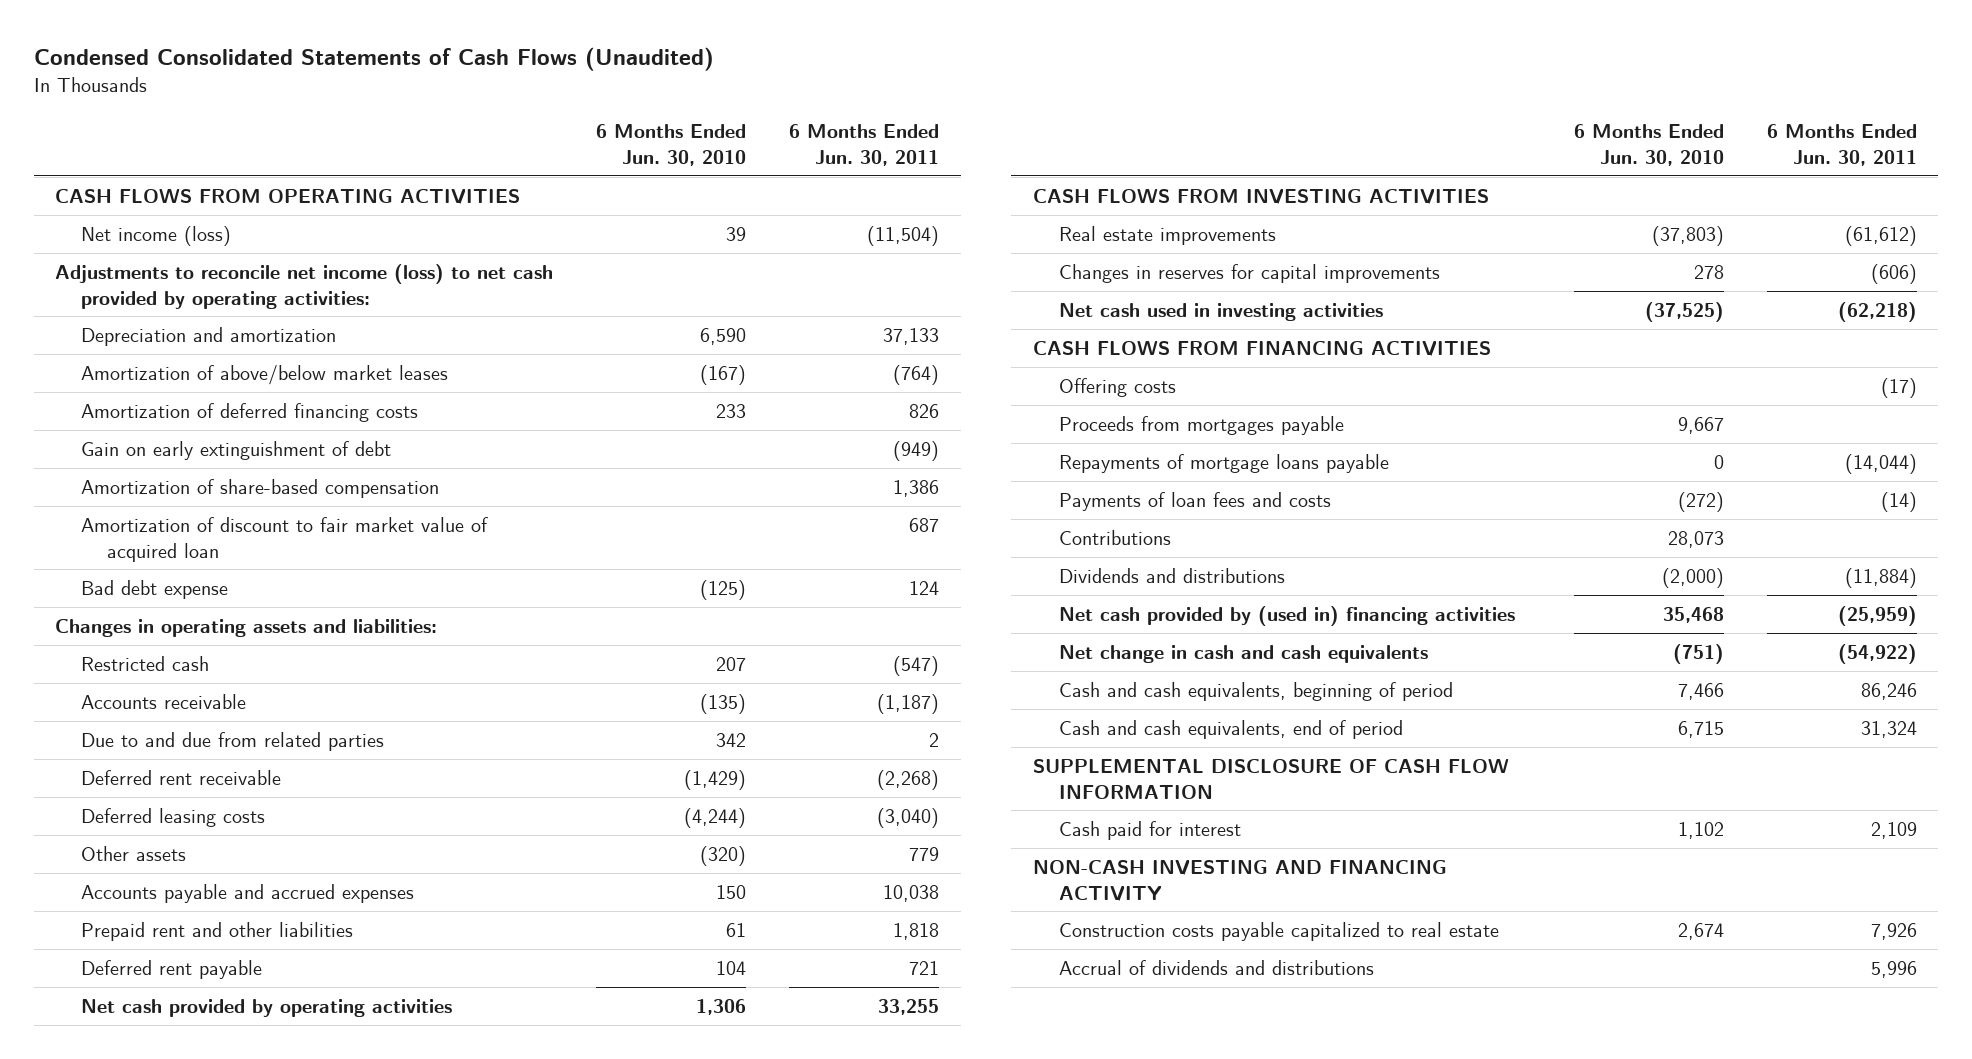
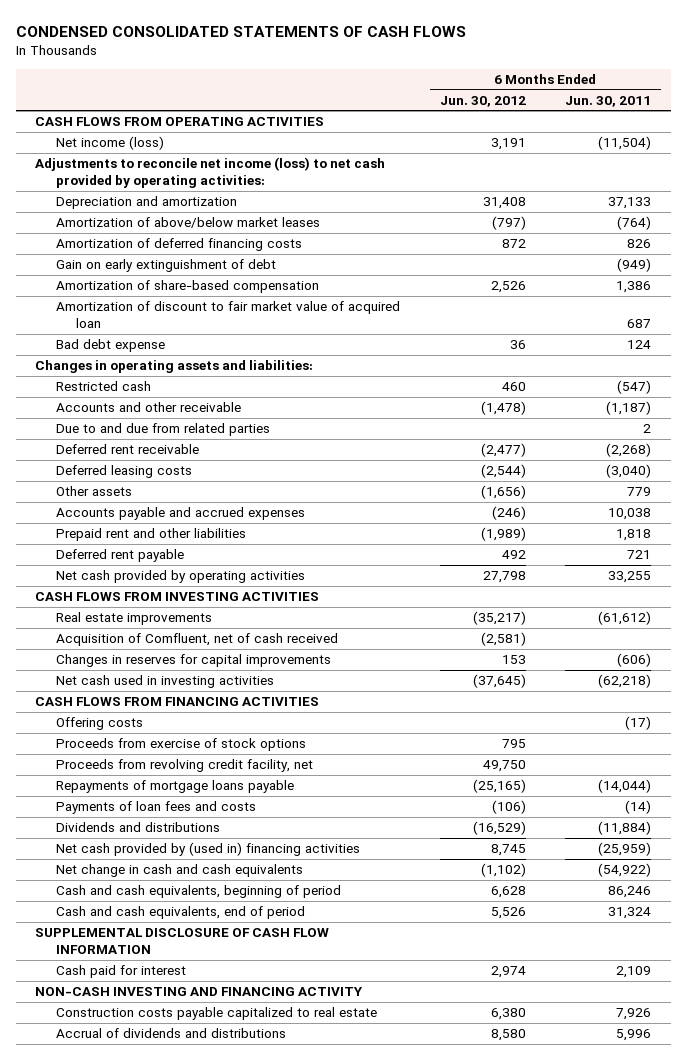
- Condensed Consolidated Statements of Cash Flows (Unaudited)
+ CONDENSED CONSOLIDATED STATEMENTS OF CASH FLOWS
- | 6 Months Ended Jun. 30, 2010 | 6 Months Ended Jun. 30, 2011
+ | 6 Months Ended Jun. 30, 2012 | 6 Months Ended Jun. 30, 2011
- Accounts receivable | (135) | (1,187)
+ Accounts and other receivable | (1,478) | (1,187)
+ Acquisition of Comfluent, net of cash received | (2,581) |
- Proceeds from mortgages payable | 9,667 |
+ Proceeds from exercise of stock options | 795 |
+ Proceeds from revolving credit facility, net | 49,750 |
- Contributions | 28,073 |

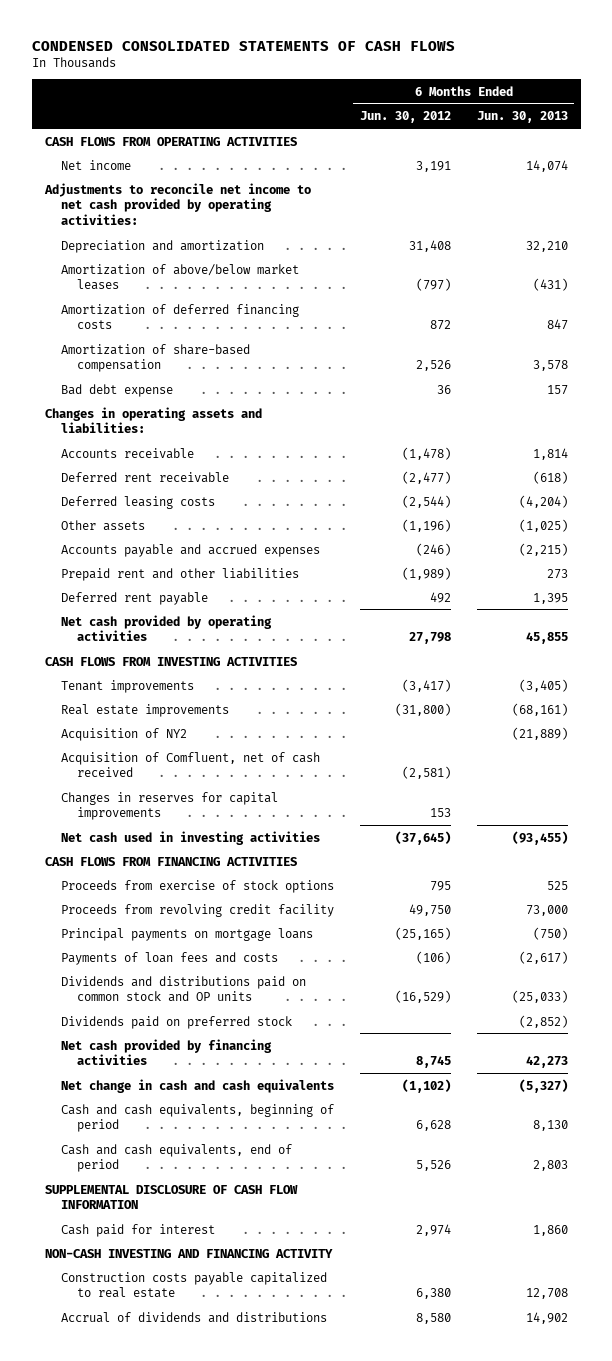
- | 6 Months Ended Jun. 30, 2012 | 6 Months Ended Jun. 30, 2011
+ | 6 Months Ended Jun. 30, 2012 | 6 Months Ended Jun. 30, 2013
- Net income (loss) | 3,191 | (11,504)
- Adjustments to reconcile net income (loss) to net cash provided by operating activities:
+ Net income | 3,191 | 14,074
+ Adjustments to reconcile net income to net cash provided by operating activities:
- Gain on early extinguishment of debt | | (949)
- Amortization of discount to fair market value of acquired loan | | 687
- Restricted cash | 460 | (547)
- Accounts and other receivable | (1,478) | (1,187)
- Due to and due from related parties | | 2
+ Accounts receivable | (1,478) | 1,814
- Other assets | (1,656) | 779
+ Other assets | (1,196) | (1,025)
- Real estate improvements | (35,217) | (61,612)
+ Tenant improvements | (3,417) | (3,405)
+ Real estate improvements | (31,800) | (68,161)
+ Acquisition of NY2 | | (21,889)
- Offering costs | | (17)
- Proceeds from revolving credit facility, net | 49,750 |
- Repayments of mortgage loans payable | (25,165) | (14,044)
+ Proceeds from revolving credit facility | 49,750 | 73,000
+ Principal payments on mortgage loans | (25,165) | (750)
- Dividends and distributions | (16,529) | (11,884)
- Net cash provided by (used in) financing activities | 8,745 | (25,959)
+ Dividends and distributions paid on common stock and OP units | (16,529) | (25,033)
+ Dividends paid on preferred stock | | (2,852)
+ Net cash provided by financing activities | 8,745 | 42,273

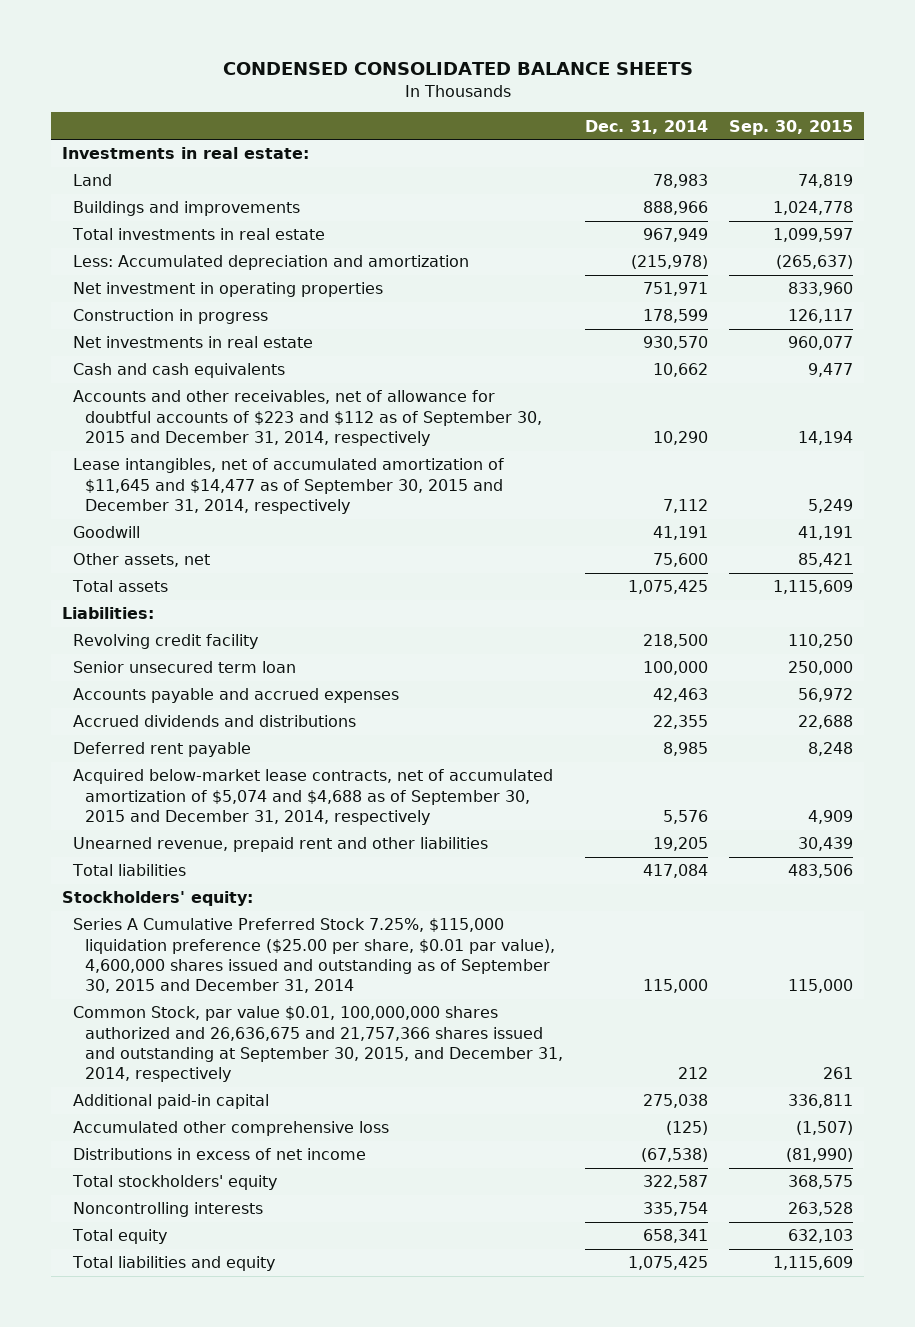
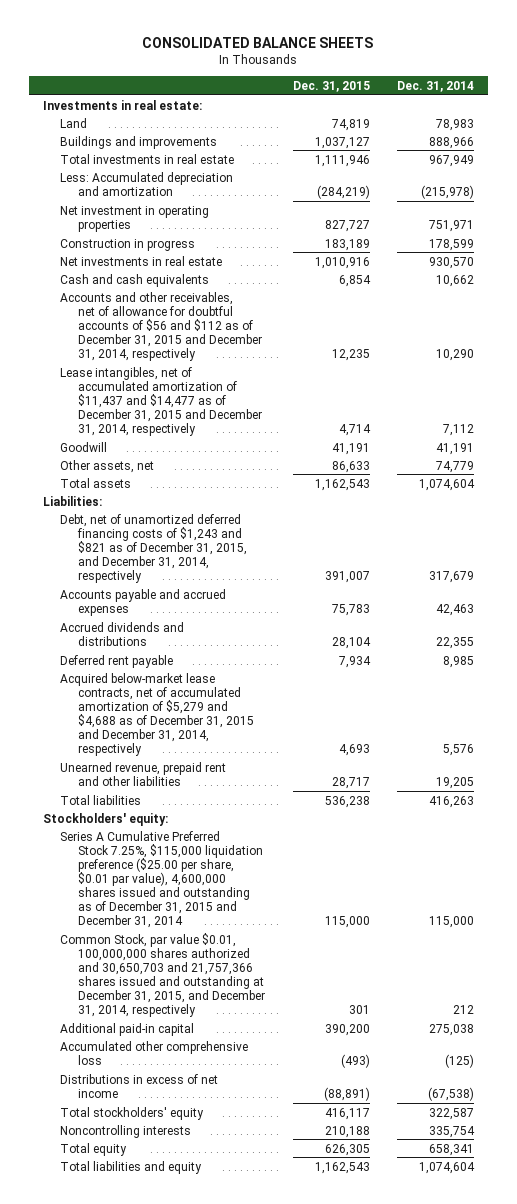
- CONDENSED CONSOLIDATED BALANCE SHEETS
+ CONSOLIDATED BALANCE SHEETS
- | Dec. 31, 2014 | Sep. 30, 2015
+ | Dec. 31, 2015 | Dec. 31, 2014
- Accounts and other receivables, net of allowance for doubtful accounts of $223 and $112 as of September 30, 2015 and December 31, 2014, respectively | 10,290 | 14,194
- Lease intangibles, net of accumulated amortization of $11,645 and $14,477 as of September 30, 2015 and December 31, 2014, respectively | 7,112 | 5,249
+ Accounts and other receivables, net of allowance for doubtful accounts of $56 and $112 as of December 31, 2015 and December 31, 2014, respectively | 12,235 | 10,290
+ Lease intangibles, net of accumulated amortization of $11,437 and $14,477 as of December 31, 2015 and December 31, 2014, respectively | 4,714 | 7,112
- Other assets, net | 75,600 | 85,421
- Total assets | 1,075,425 | 1,115,609
+ Other assets, net | 86,633 | 74,779
+ Total assets | 1,162,543 | 1,074,604
- Revolving credit facility | 218,500 | 110,250
- Senior unsecured term loan | 100,000 | 250,000
+ Debt, net of unamortized deferred financing costs of $1,243 and $821 as of December 31, 2015, and December 31, 2014, respectively | 391,007 | 317,679
- Acquired below-market lease contracts, net of accumulated amortization of $5,074 and $4,688 as of September 30, 2015 and December 31, 2014, respectively | 5,576 | 4,909
+ Acquired below-market lease contracts, net of accumulated amortization of $5,279 and $4,688 as of December 31, 2015 and December 31, 2014, respectively | 4,693 | 5,576
- Total liabilities | 417,084 | 483,506
+ Total liabilities | 536,238 | 416,263
- Series A Cumulative Preferred Stock 7.25%, $115,000 liquidation preference ($25.00 per share, $0.01 par value), 4,600,000 shares issued and outstanding as of September 30, 2015 and December 31, 2014 | 115,000 | 115,000
- Common Stock, par value $0.01, 100,000,000 shares authorized and 26,636,675 and 21,757,366 shares issued and outstanding at September 30, 2015, and December 31, 2014, respectively | 212 | 261
+ Series A Cumulative Preferred Stock 7.25%, $115,000 liquidation preference ($25.00 per share, $0.01 par value), 4,600,000 shares issued and outstanding as of December 31, 2015 and December 31, 2014 | 115,000 | 115,000
+ Common Stock, par value $0.01, 100,000,000 shares authorized and 30,650,703 and 21,757,366 shares issued and outstanding at December 31, 2015, and December 31, 2014, respectively | 301 | 212
- Total liabilities and equity | 1,075,425 | 1,115,609
+ Total liabilities and equity | 1,162,543 | 1,074,604

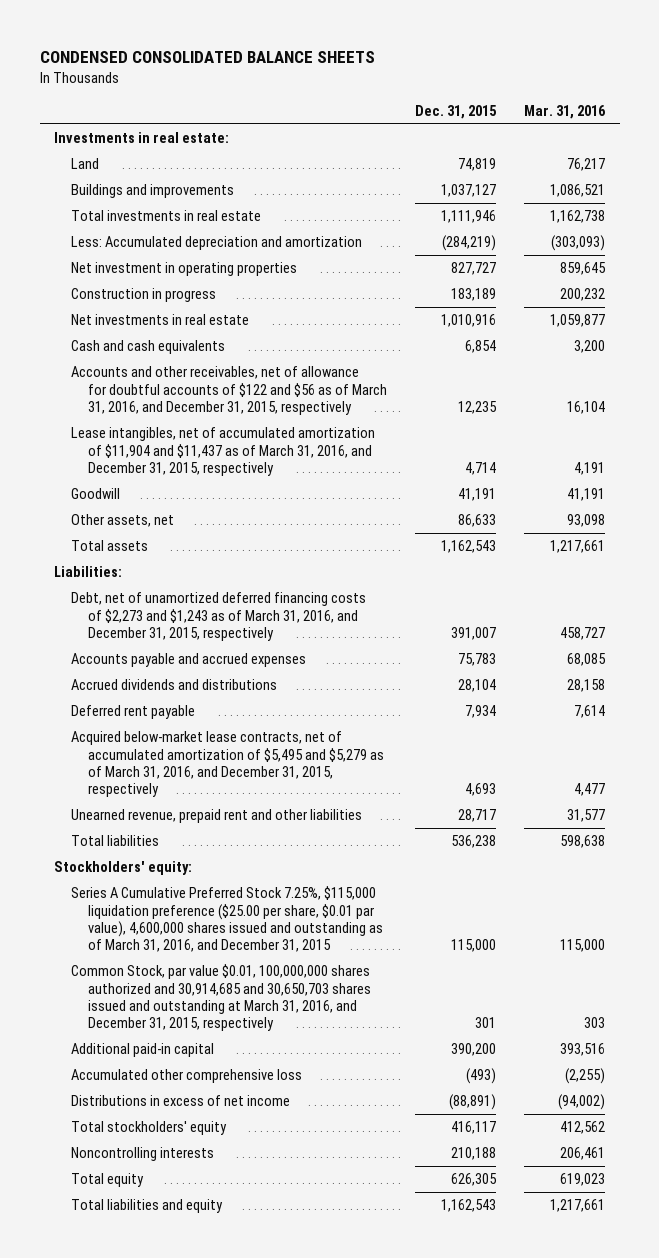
- CONSOLIDATED BALANCE SHEETS
+ CONDENSED CONSOLIDATED BALANCE SHEETS
- | Dec. 31, 2015 | Dec. 31, 2014
+ | Dec. 31, 2015 | Mar. 31, 2016
- Accounts and other receivables, net of allowance for doubtful accounts of $56 and $112 as of December 31, 2015 and December 31, 2014, respectively | 12,235 | 10,290
- Lease intangibles, net of accumulated amortization of $11,437 and $14,477 as of December 31, 2015 and December 31, 2014, respectively | 4,714 | 7,112
+ Accounts and other receivables, net of allowance for doubtful accounts of $122 and $56 as of March 31, 2016, and December 31, 2015, respectively | 12,235 | 16,104
+ Lease intangibles, net of accumulated amortization of $11,904 and $11,437 as of March 31, 2016, and December 31, 2015, respectively | 4,714 | 4,191
- Debt, net of unamortized deferred financing costs of $1,243 and $821 as of December 31, 2015, and December 31, 2014, respectively | 391,007 | 317,679
+ Debt, net of unamortized deferred financing costs of $2,273 and $1,243 as of March 31, 2016, and December 31, 2015, respectively | 391,007 | 458,727
- Acquired below-market lease contracts, net of accumulated amortization of $5,279 and $4,688 as of December 31, 2015 and December 31, 2014, respectively | 4,693 | 5,576
+ Acquired below-market lease contracts, net of accumulated amortization of $5,495 and $5,279 as of March 31, 2016, and December 31, 2015, respectively | 4,693 | 4,477
- Series A Cumulative Preferred Stock 7.25%, $115,000 liquidation preference ($25.00 per share, $0.01 par value), 4,600,000 shares issued and outstanding as of December 31, 2015 and December 31, 2014 | 115,000 | 115,000
- Common Stock, par value $0.01, 100,000,000 shares authorized and 30,650,703 and 21,757,366 shares issued and outstanding at December 31, 2015, and December 31, 2014, respectively | 301 | 212
+ Series A Cumulative Preferred Stock 7.25%, $115,000 liquidation preference ($25.00 per share, $0.01 par value), 4,600,000 shares issued and outstanding as of March 31, 2016, and December 31, 2015 | 115,000 | 115,000
+ Common Stock, par value $0.01, 100,000,000 shares authorized and 30,914,685 and 30,650,703 shares issued and outstanding at March 31, 2016, and December 31, 2015, respectively | 301 | 303

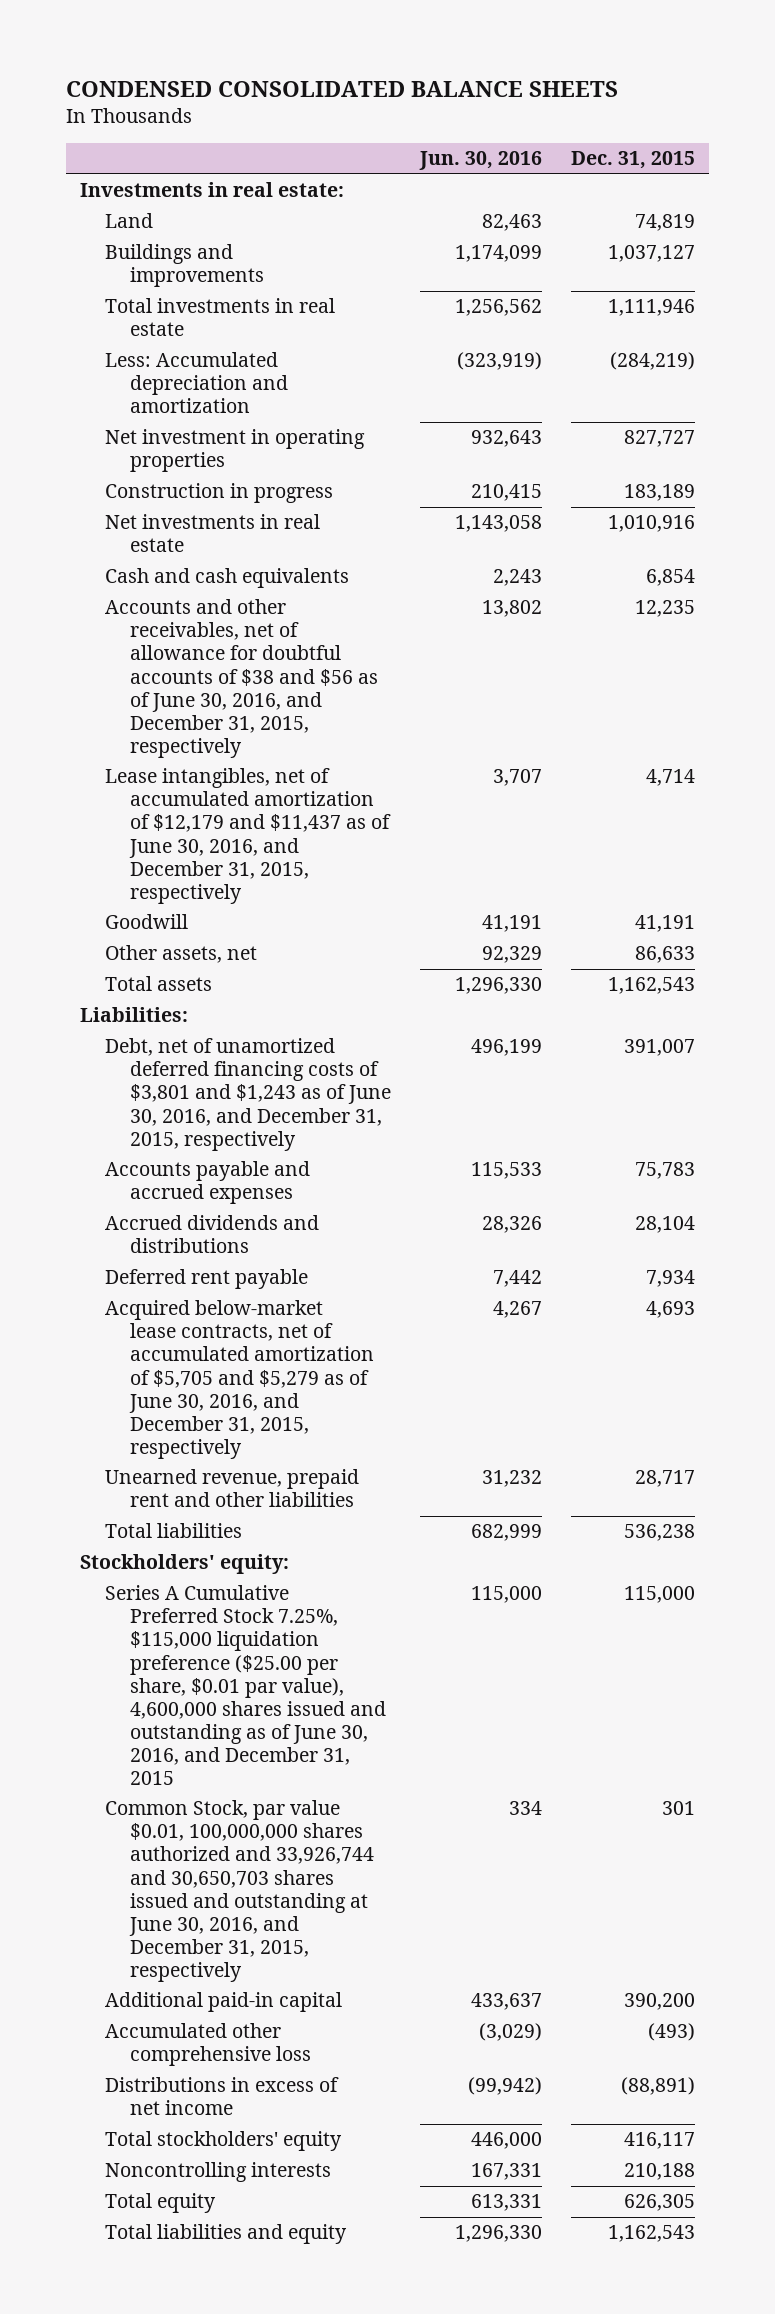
- | Dec. 31, 2015 | Mar. 31, 2016
+ | Jun. 30, 2016 | Dec. 31, 2015
- Accounts and other receivables, net of allowance for doubtful accounts of $122 and $56 as of March 31, 2016, and December 31, 2015, respectively | 12,235 | 16,104
- Lease intangibles, net of accumulated amortization of $11,904 and $11,437 as of March 31, 2016, and December 31, 2015, respectively | 4,714 | 4,191
+ Accounts and other receivables, net of allowance for doubtful accounts of $38 and $56 as of June 30, 2016, and December 31, 2015, respectively | 13,802 | 12,235
+ Lease intangibles, net of accumulated amortization of $12,179 and $11,437 as of June 30, 2016, and December 31, 2015, respectively | 3,707 | 4,714
- Debt, net of unamortized deferred financing costs of $2,273 and $1,243 as of March 31, 2016, and December 31, 2015, respectively | 391,007 | 458,727
+ Debt, net of unamortized deferred financing costs of $3,801 and $1,243 as of June 30, 2016, and December 31, 2015, respectively | 496,199 | 391,007
- Acquired below-market lease contracts, net of accumulated amortization of $5,495 and $5,279 as of March 31, 2016, and December 31, 2015, respectively | 4,693 | 4,477
+ Acquired below-market lease contracts, net of accumulated amortization of $5,705 and $5,279 as of June 30, 2016, and December 31, 2015, respectively | 4,267 | 4,693
- Series A Cumulative Preferred Stock 7.25%, $115,000 liquidation preference ($25.00 per share, $0.01 par value), 4,600,000 shares issued and outstanding as of March 31, 2016, and December 31, 2015 | 115,000 | 115,000
- Common Stock, par value $0.01, 100,000,000 shares authorized and 30,914,685 and 30,650,703 shares issued and outstanding at March 31, 2016, and December 31, 2015, respectively | 301 | 303
+ Series A Cumulative Preferred Stock 7.25%, $115,000 liquidation preference ($25.00 per share, $0.01 par value), 4,600,000 shares issued and outstanding as of June 30, 2016, and December 31, 2015 | 115,000 | 115,000
+ Common Stock, par value $0.01, 100,000,000 shares authorized and 33,926,744 and 30,650,703 shares issued and outstanding at June 30, 2016, and December 31, 2015, respectively | 334 | 301

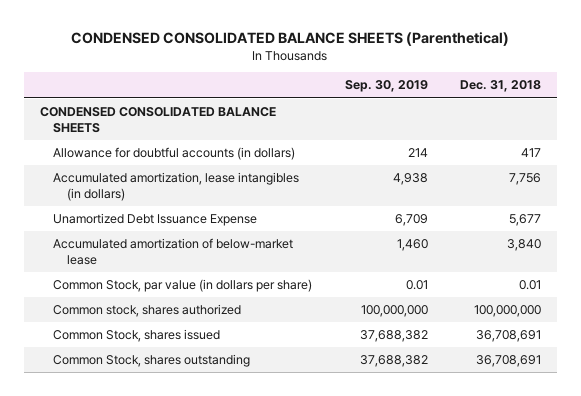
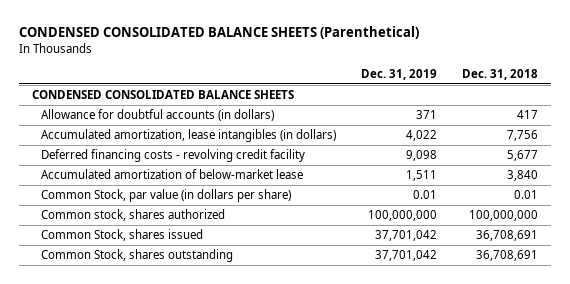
- | Sep. 30, 2019 | Dec. 31, 2018
+ | Dec. 31, 2019 | Dec. 31, 2018
- Unamortized Debt Issuance Expense | 6,709 | 5,677
+ Deferred financing costs - revolving credit facility | 9,098 | 5,677

